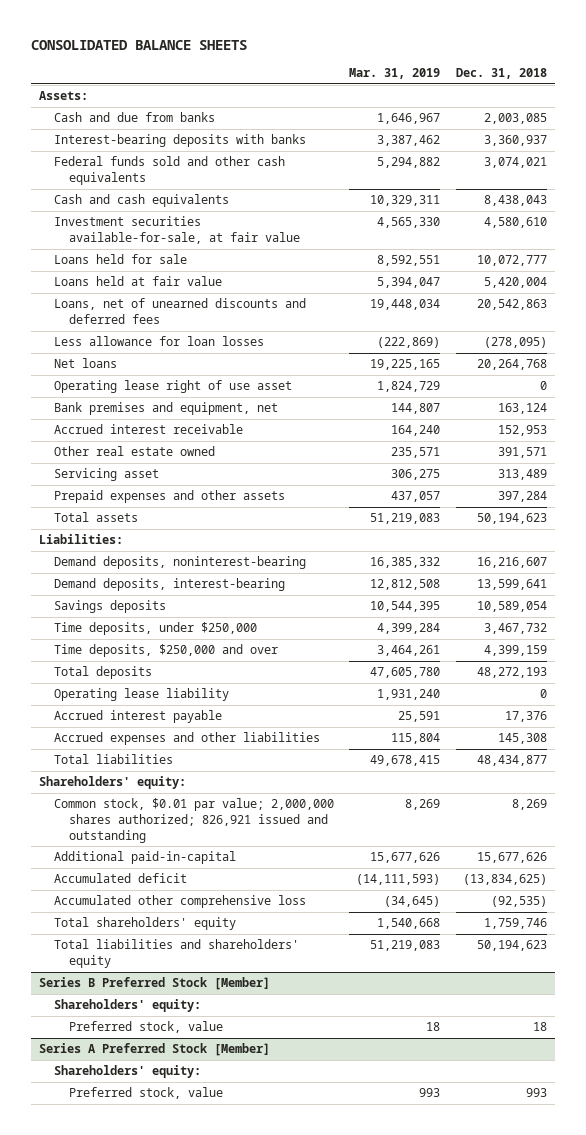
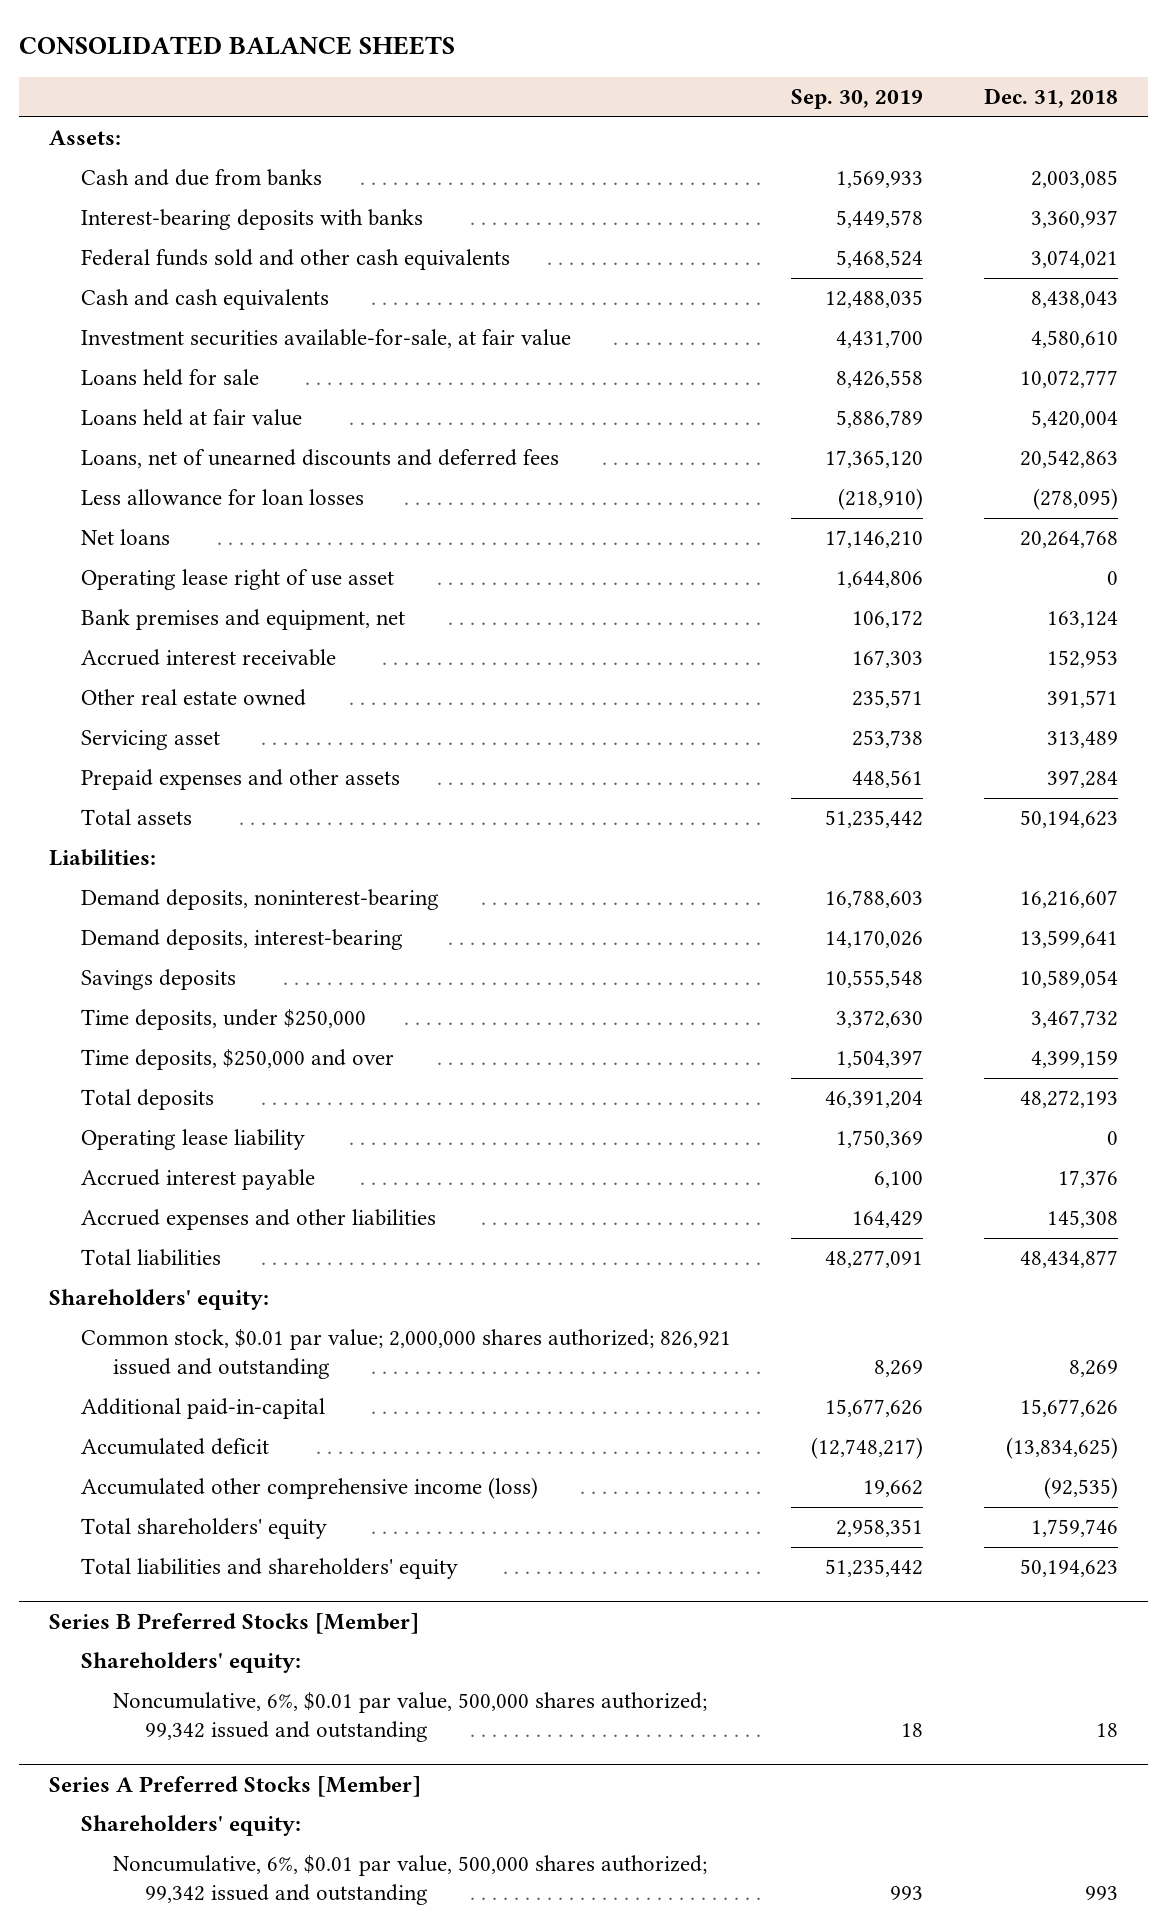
- | Mar. 31, 2019 | Dec. 31, 2018
+ | Sep. 30, 2019 | Dec. 31, 2018
- Accumulated other comprehensive loss | (34,645) | (92,535)
+ Accumulated other comprehensive income (loss) | 19,662 | (92,535)
- Series B Preferred Stock [Member]
+ Series B Preferred Stocks [Member]
- Preferred stock, value | 18 | 18
- Series A Preferred Stock [Member]
+ Noncumulative, 6%, $0.01 par value, 500,000 shares authorized; 99,342 issued and outstanding | 18 | 18
+ Series A Preferred Stocks [Member]
- Preferred stock, value | 993 | 993
+ Noncumulative, 6%, $0.01 par value, 500,000 shares authorized; 99,342 issued and outstanding | 993 | 993

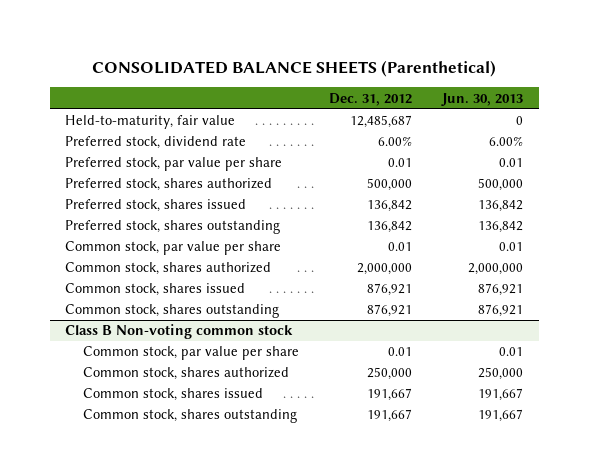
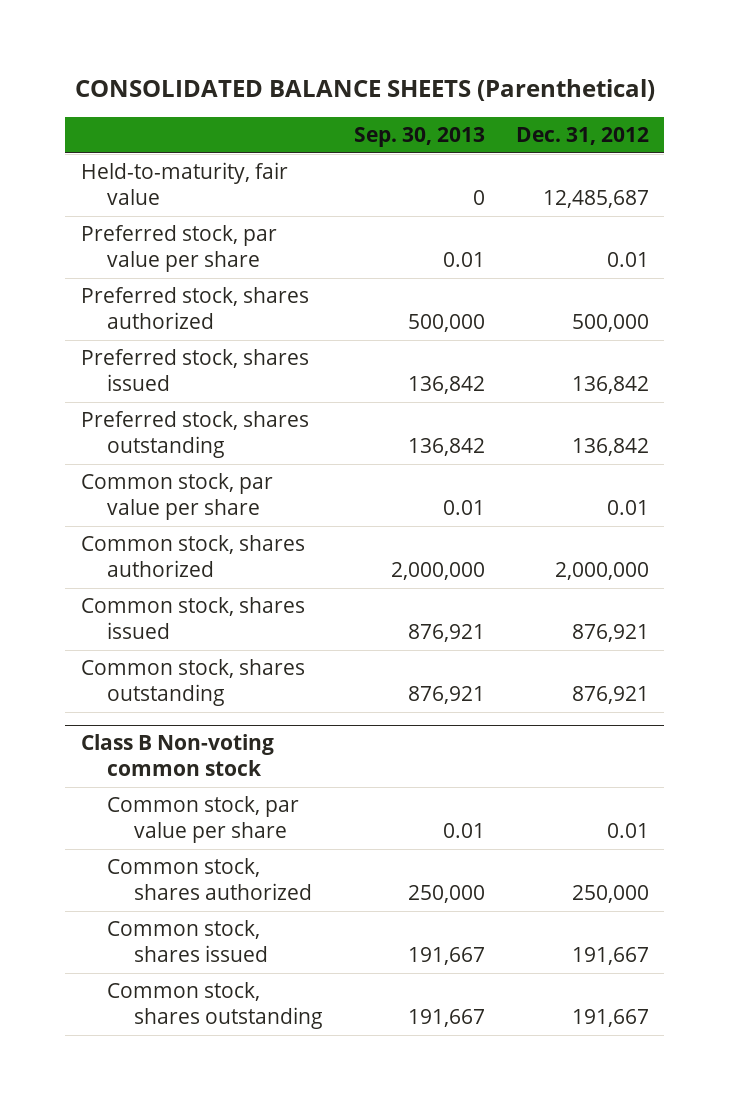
- | Dec. 31, 2012 | Jun. 30, 2013
+ | Sep. 30, 2013 | Dec. 31, 2012
- Preferred stock, dividend rate | 6.00% | 6.00%

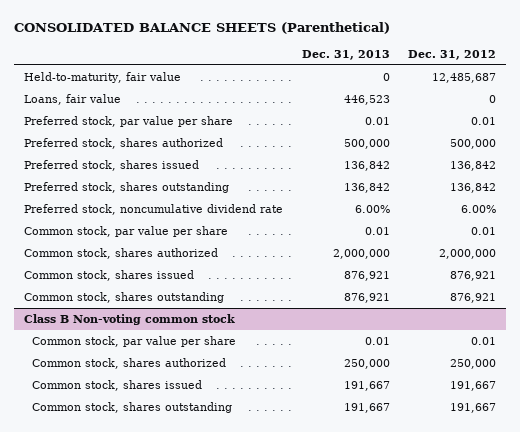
- | Sep. 30, 2013 | Dec. 31, 2012
+ | Dec. 31, 2013 | Dec. 31, 2012
+ Loans, fair value | 446,523 | 0
+ Preferred stock, noncumulative dividend rate | 6.00% | 6.00%

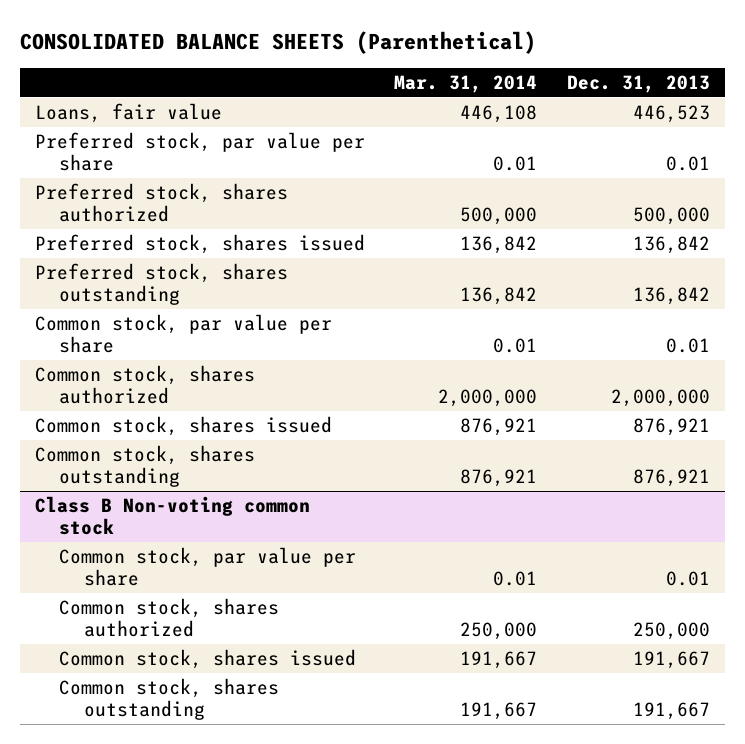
- | Dec. 31, 2013 | Dec. 31, 2012
+ | Mar. 31, 2014 | Dec. 31, 2013
- Held-to-maturity, fair value | 0 | 12,485,687
- Preferred stock, noncumulative dividend rate | 6.00% | 6.00%

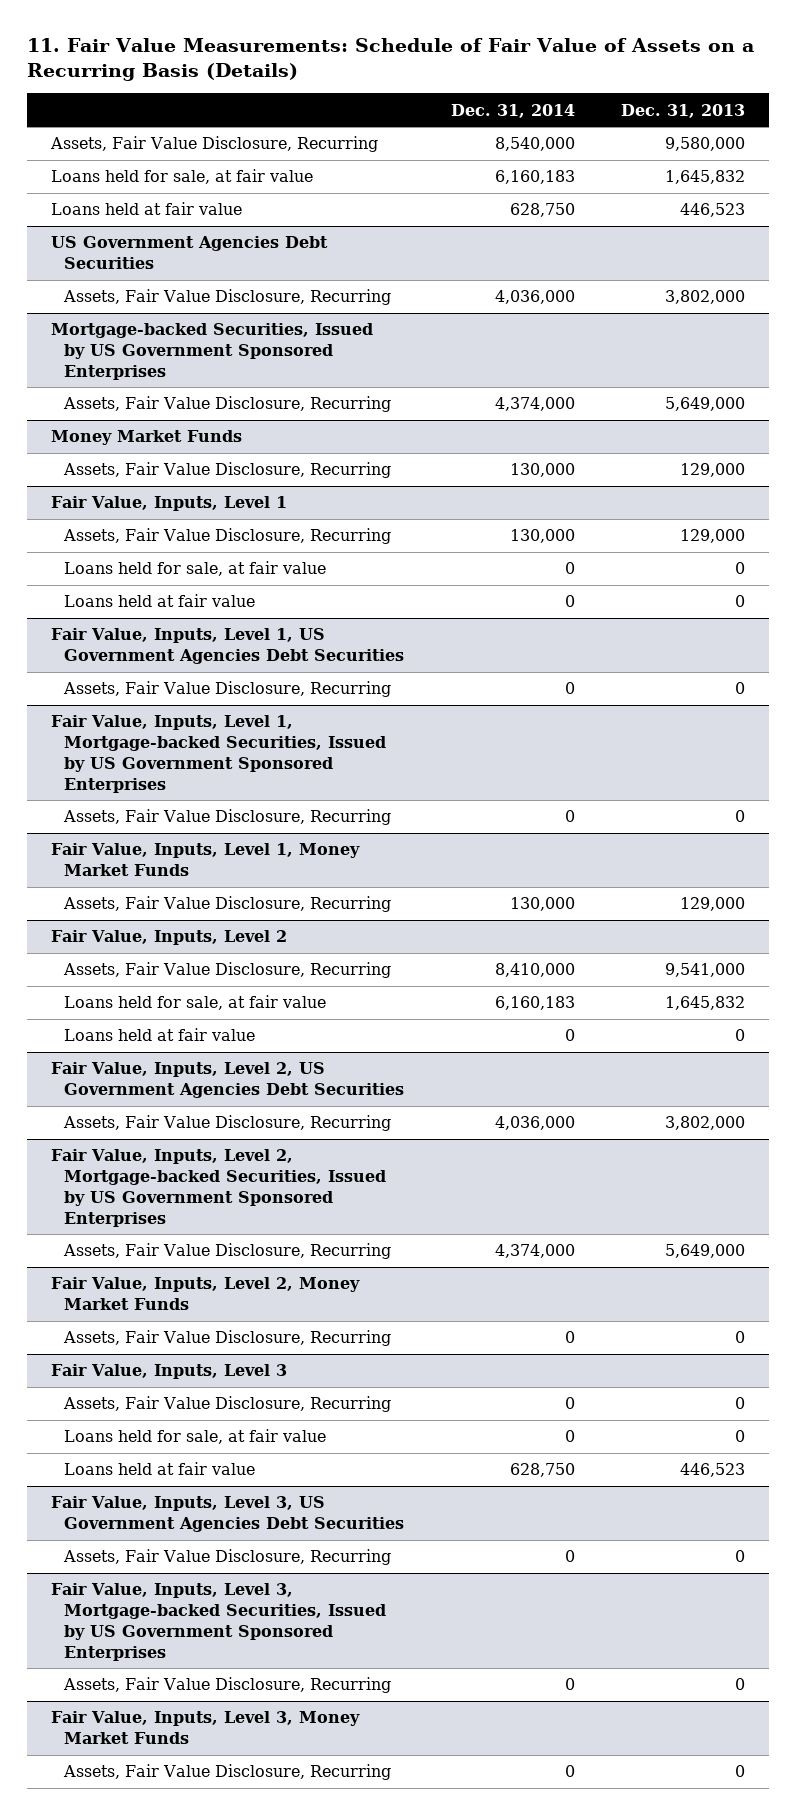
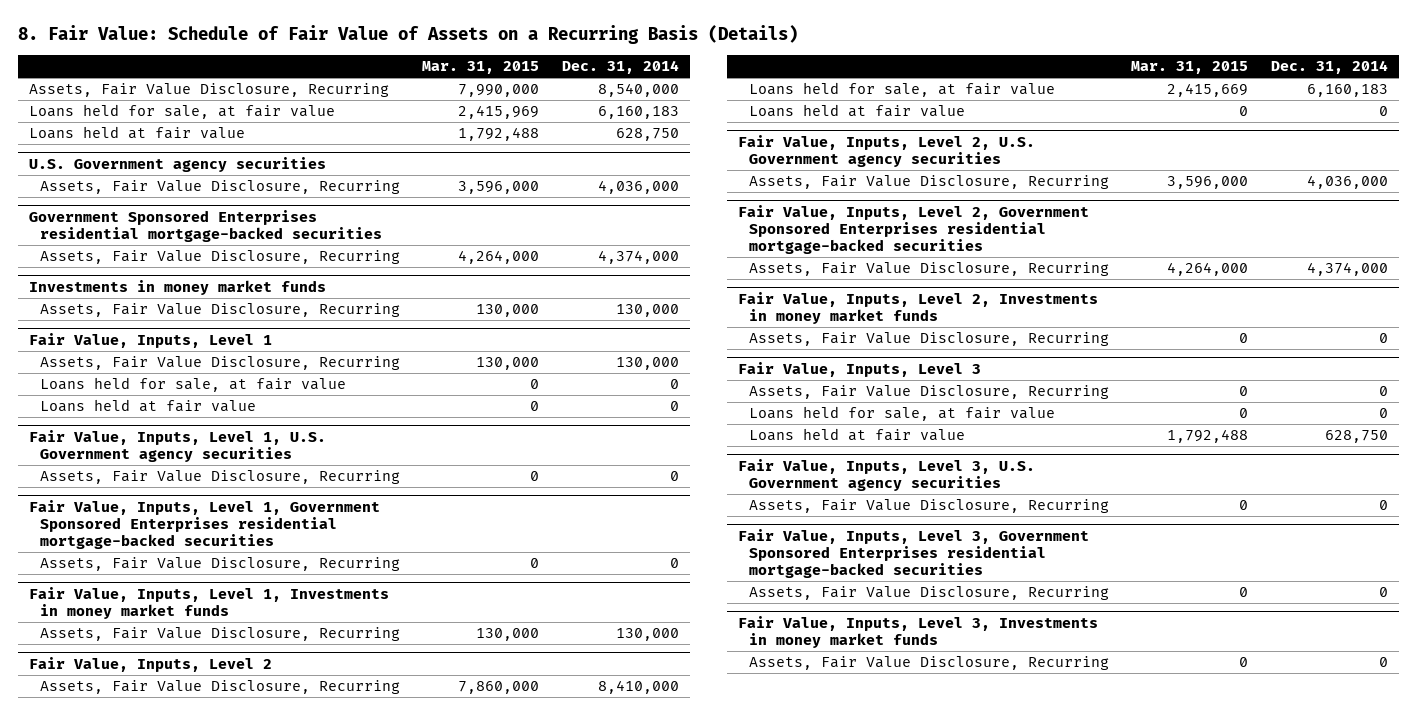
- 11. Fair Value Measurements: Schedule of Fair Value of Assets on a Recurring Basis (Details)
+ 8. Fair Value: Schedule of Fair Value of Assets on a Recurring Basis (Details)
- | Dec. 31, 2014 | Dec. 31, 2013
+ | Mar. 31, 2015 | Dec. 31, 2014
- US Government Agencies Debt Securities
+ U.S. Government agency securities
- Mortgage-backed Securities, Issued by US Government Sponsored Enterprises
+ Government Sponsored Enterprises residential mortgage-backed securities
- Money Market Funds
+ Investments in money market funds
- Fair Value, Inputs, Level 1, US Government Agencies Debt Securities
+ Fair Value, Inputs, Level 1, U.S. Government agency securities
- Fair Value, Inputs, Level 1, Mortgage-backed Securities, Issued by US Government Sponsored Enterprises
+ Fair Value, Inputs, Level 1, Government Sponsored Enterprises residential mortgage-backed securities
- Fair Value, Inputs, Level 1, Money Market Funds
+ Fair Value, Inputs, Level 1, Investments in money market funds
- Fair Value, Inputs, Level 2, US Government Agencies Debt Securities
+ Fair Value, Inputs, Level 2, U.S. Government agency securities
- Fair Value, Inputs, Level 2, Mortgage-backed Securities, Issued by US Government Sponsored Enterprises
+ Fair Value, Inputs, Level 2, Government Sponsored Enterprises residential mortgage-backed securities
- Fair Value, Inputs, Level 2, Money Market Funds
+ Fair Value, Inputs, Level 2, Investments in money market funds
- Fair Value, Inputs, Level 3, US Government Agencies Debt Securities
+ Fair Value, Inputs, Level 3, U.S. Government agency securities
- Fair Value, Inputs, Level 3, Mortgage-backed Securities, Issued by US Government Sponsored Enterprises
+ Fair Value, Inputs, Level 3, Government Sponsored Enterprises residential mortgage-backed securities
- Fair Value, Inputs, Level 3, Money Market Funds
+ Fair Value, Inputs, Level 3, Investments in money market funds

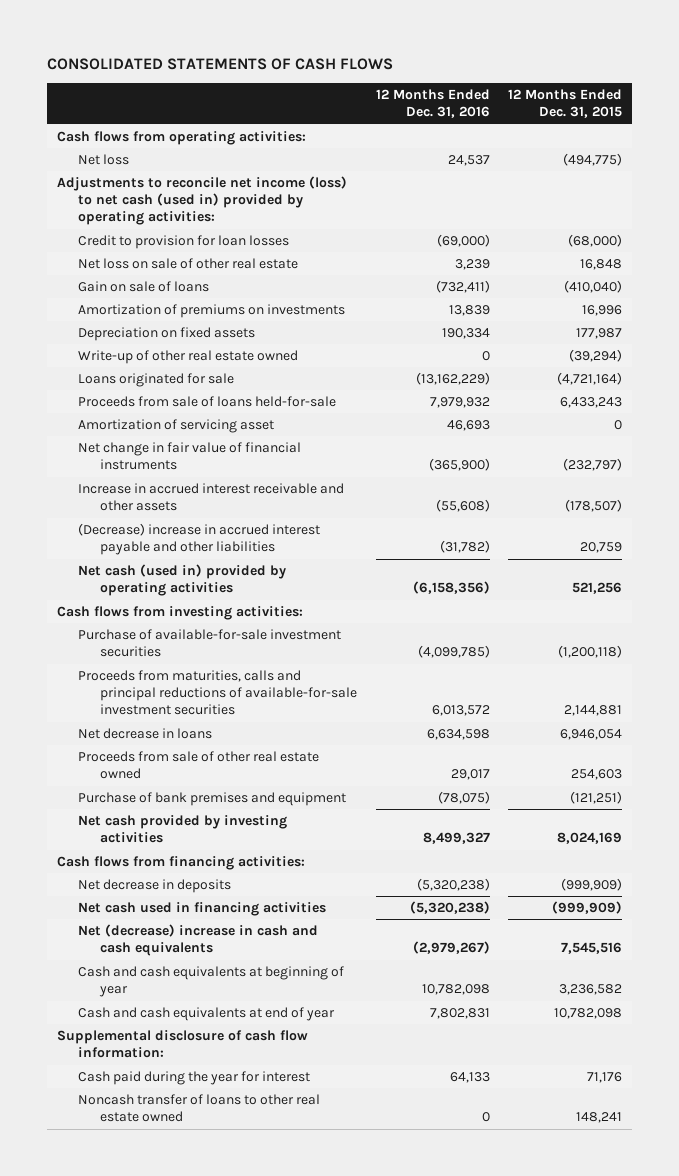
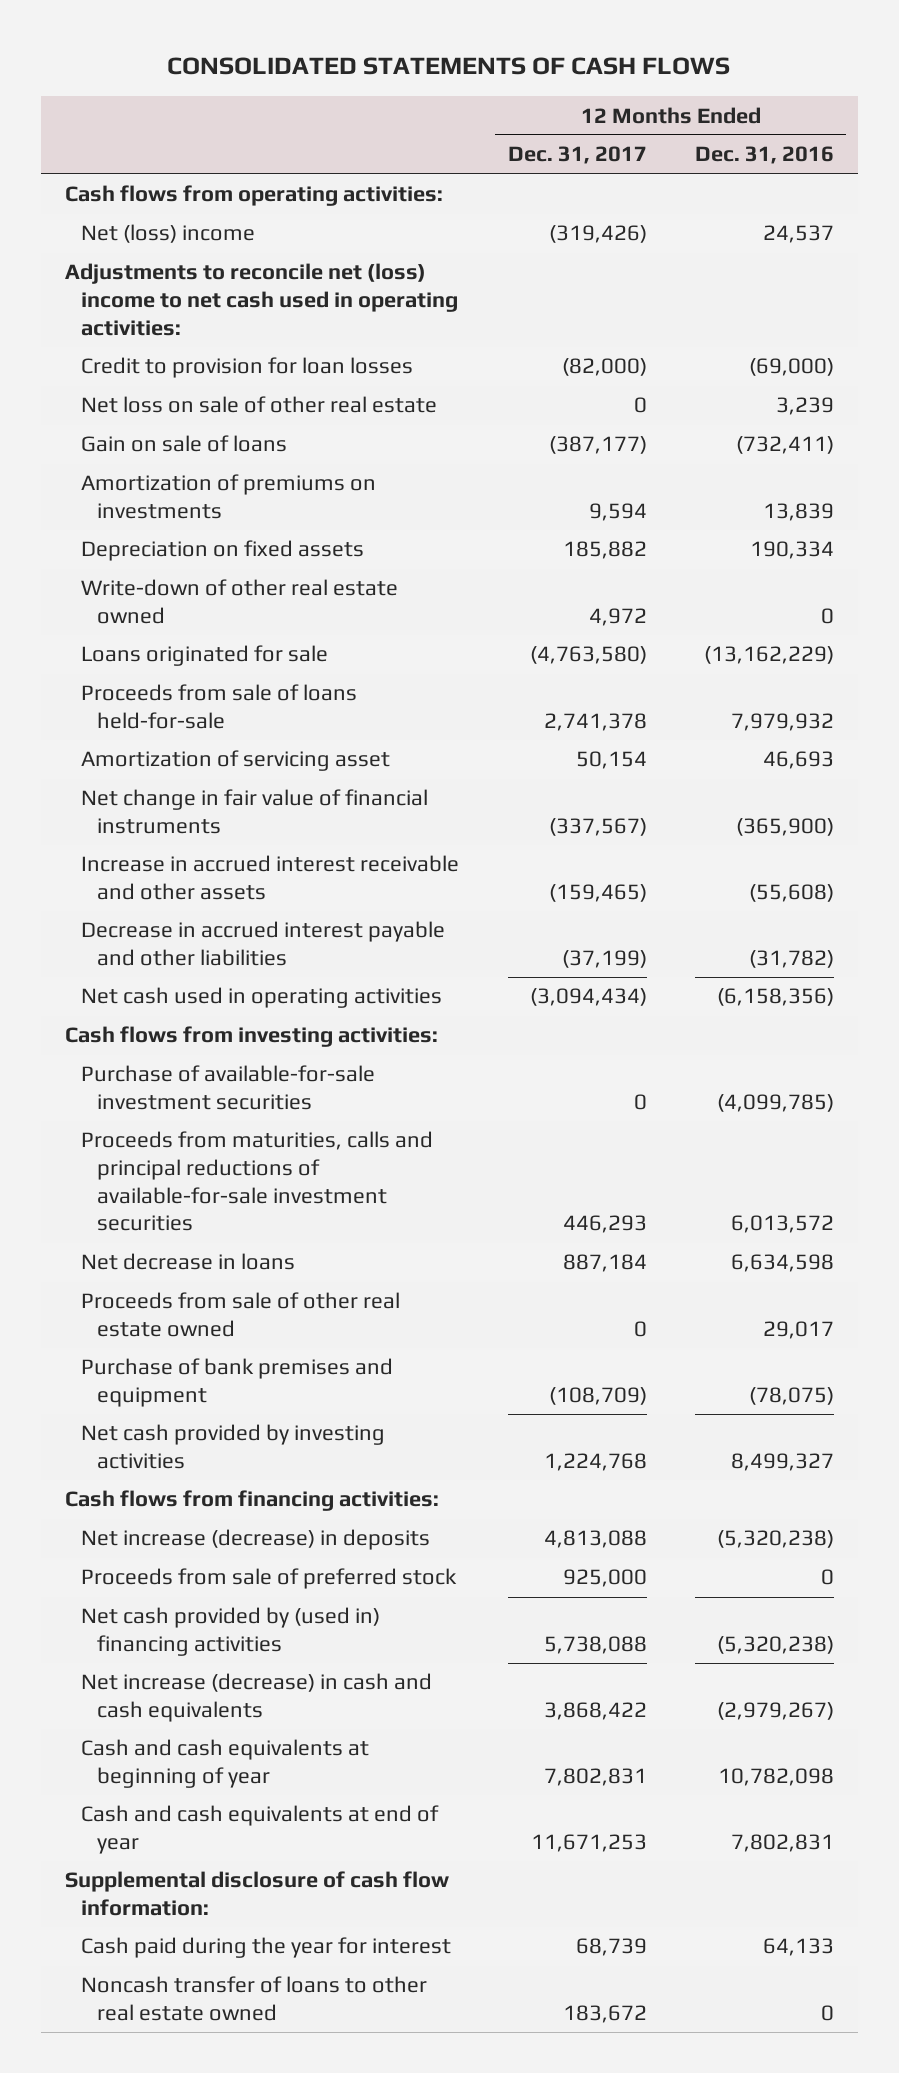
- | 12 Months Ended Dec. 31, 2016 | 12 Months Ended Dec. 31, 2015
+ | 12 Months Ended Dec. 31, 2017 | 12 Months Ended Dec. 31, 2016
- Net loss | 24,537 | (494,775)
- Adjustments to reconcile net income (loss) to net cash (used in) provided by operating activities:
+ Net (loss) income | (319,426) | 24,537
+ Adjustments to reconcile net (loss) income to net cash used in operating activities:
- Write-up of other real estate owned | 0 | (39,294)
+ Write-down of other real estate owned | 4,972 | 0
- (Decrease) increase in accrued interest payable and other liabilities | (31,782) | 20,759
- Net cash (used in) provided by operating activities | (6,158,356) | 521,256
+ Decrease in accrued interest payable and other liabilities | (37,199) | (31,782)
+ Net cash used in operating activities | (3,094,434) | (6,158,356)
- Net decrease in deposits | (5,320,238) | (999,909)
- Net cash used in financing activities | (5,320,238) | (999,909)
- Net (decrease) increase in cash and cash equivalents | (2,979,267) | 7,545,516
+ Net increase (decrease) in deposits | 4,813,088 | (5,320,238)
+ Proceeds from sale of preferred stock | 925,000 | 0
+ Net cash provided by (used in) financing activities | 5,738,088 | (5,320,238)
+ Net increase (decrease) in cash and cash equivalents | 3,868,422 | (2,979,267)

